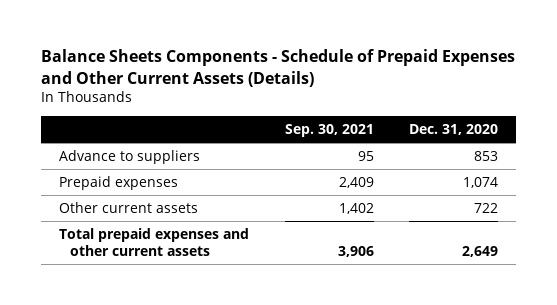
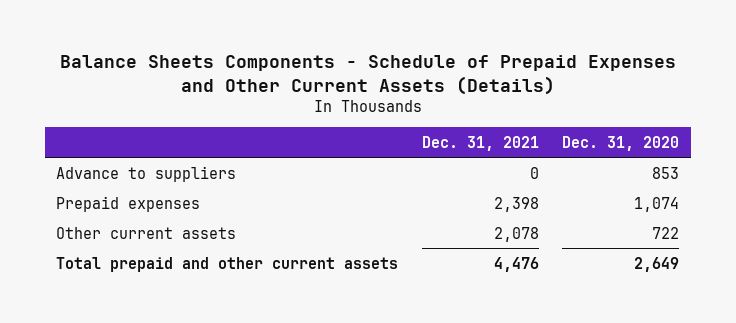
- | Sep. 30, 2021 | Dec. 31, 2020
+ | Dec. 31, 2021 | Dec. 31, 2020
- Total prepaid expenses and other current assets | 3,906 | 2,649
+ Total prepaid and other current assets | 4,476 | 2,649

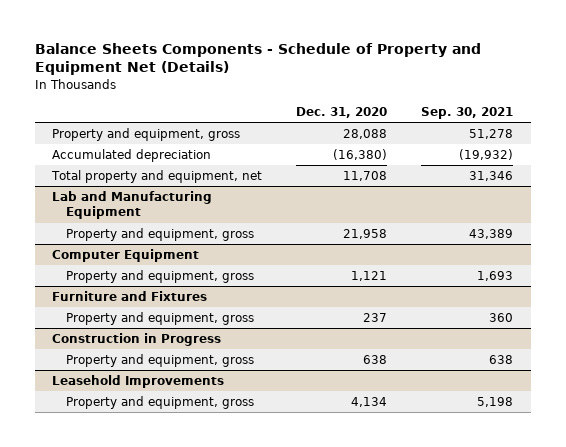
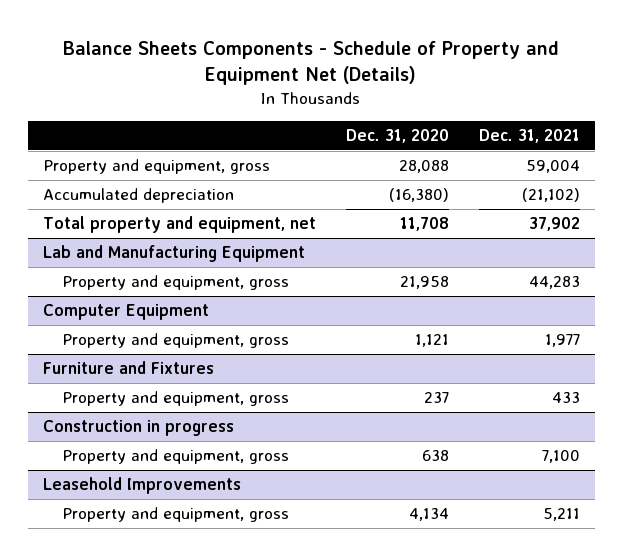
- | Dec. 31, 2020 | Sep. 30, 2021
+ | Dec. 31, 2020 | Dec. 31, 2021
- Construction in Progress
+ Construction in progress

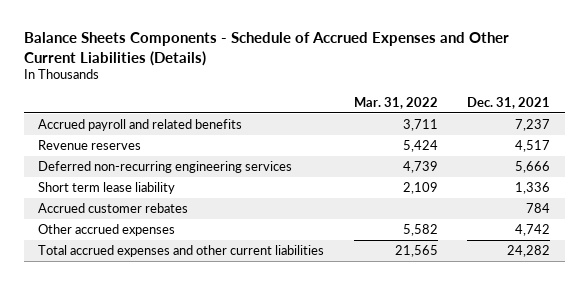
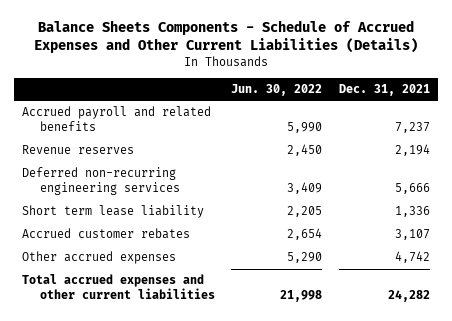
- | Mar. 31, 2022 | Dec. 31, 2021
+ | Jun. 30, 2022 | Dec. 31, 2021
- Revenue reserves | 5,424 | 4,517
+ Revenue reserves | 2,450 | 2,194
- Accrued customer rebates | | 784
+ Accrued customer rebates | 2,654 | 3,107

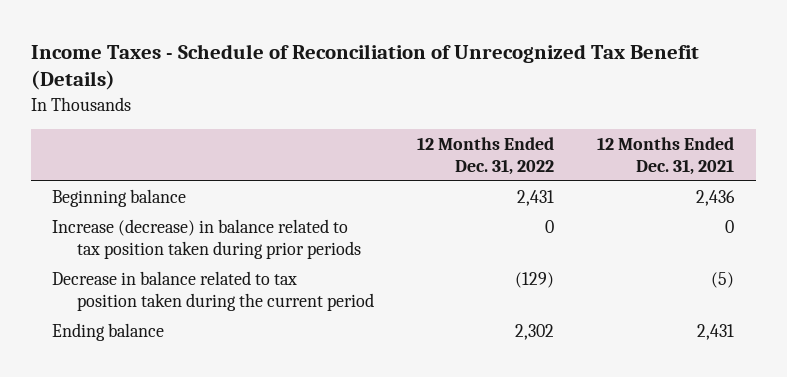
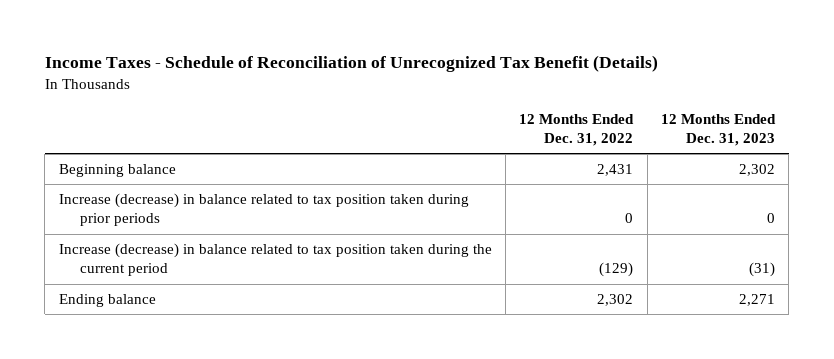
- | 12 Months Ended Dec. 31, 2022 | 12 Months Ended Dec. 31, 2021
+ | 12 Months Ended Dec. 31, 2022 | 12 Months Ended Dec. 31, 2023
- Decrease in balance related to tax position taken during the current period | (129) | (5)
+ Increase (decrease) in balance related to tax position taken during the current period | (129) | (31)

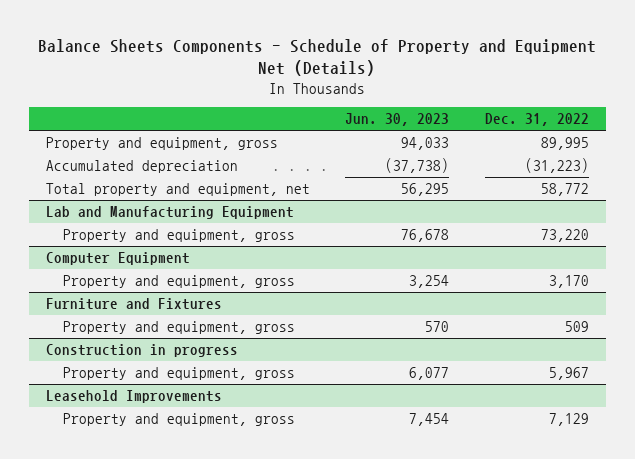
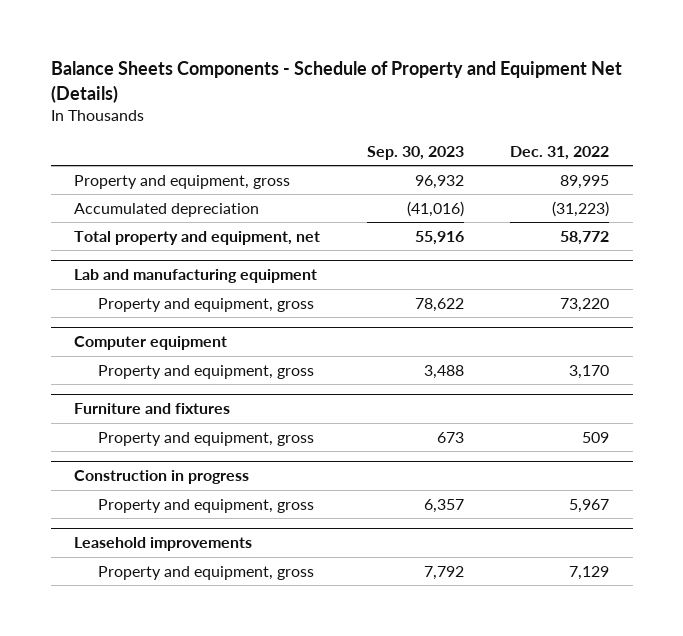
- | Jun. 30, 2023 | Dec. 31, 2022
+ | Sep. 30, 2023 | Dec. 31, 2022
- Lab and Manufacturing Equipment
+ Lab and manufacturing equipment
- Computer Equipment
+ Computer equipment
- Furniture and Fixtures
+ Furniture and fixtures
- Leasehold Improvements
+ Leasehold improvements

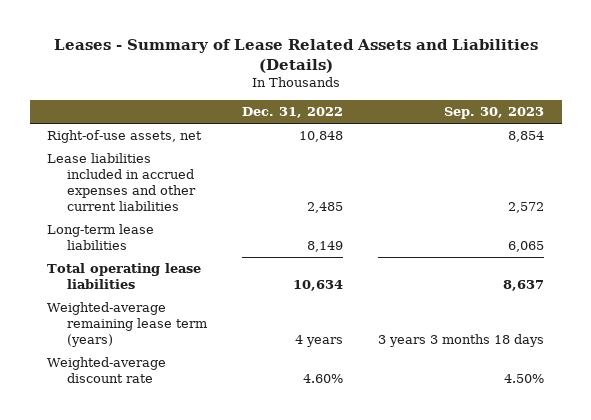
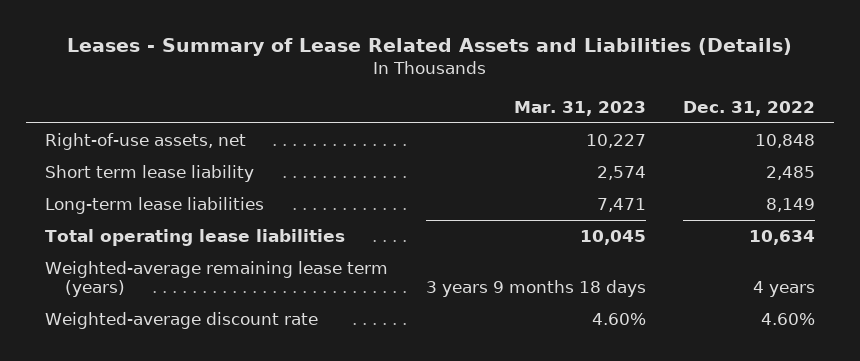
- | Dec. 31, 2022 | Sep. 30, 2023
+ | Mar. 31, 2023 | Dec. 31, 2022
- Lease liabilities included in accrued expenses and other current liabilities | 2,485 | 2,572
+ Short term lease liability | 2,574 | 2,485

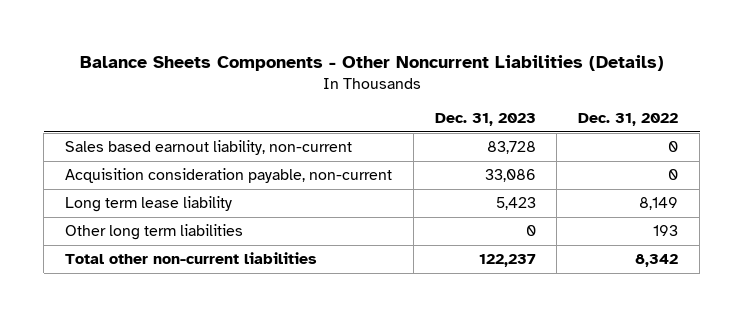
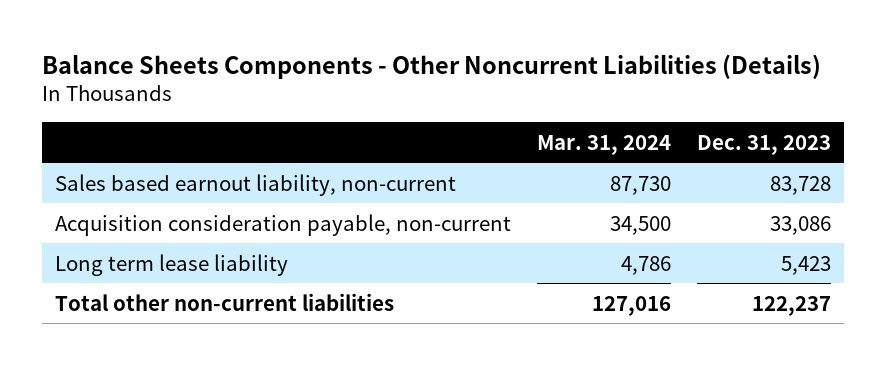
- | Dec. 31, 2023 | Dec. 31, 2022
+ | Mar. 31, 2024 | Dec. 31, 2023
- Other long term liabilities | 0 | 193

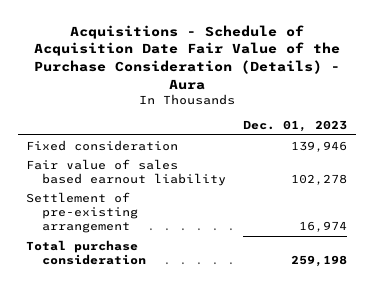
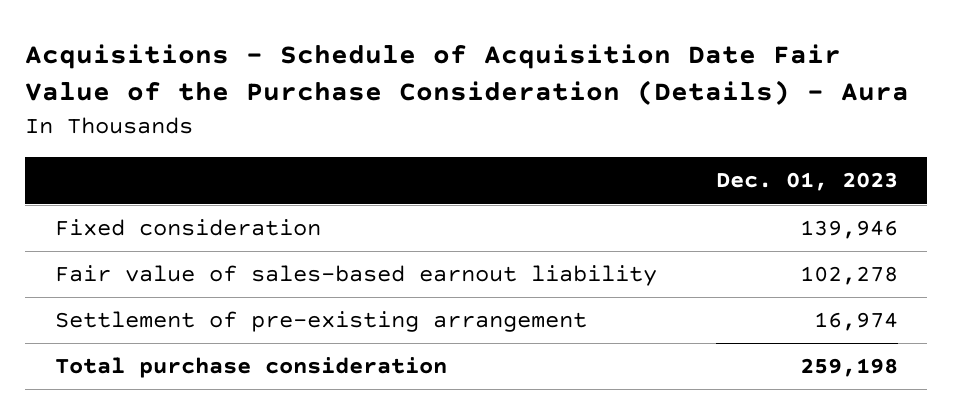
- Fair value of sales based earnout liability | 102,278
+ Fair value of sales-based earnout liability | 102,278

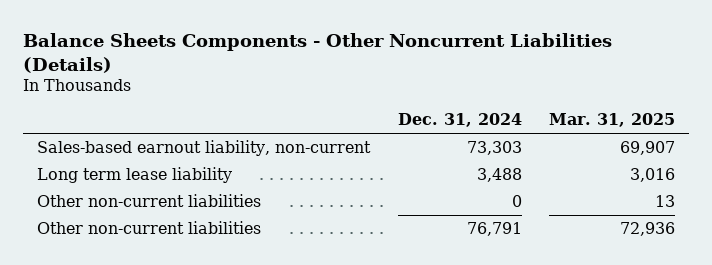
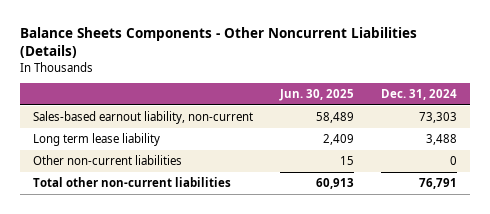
- | Dec. 31, 2024 | Mar. 31, 2025
+ | Jun. 30, 2025 | Dec. 31, 2024
- Other non-current liabilities | 76,791 | 72,936
+ Total other non-current liabilities | 60,913 | 76,791

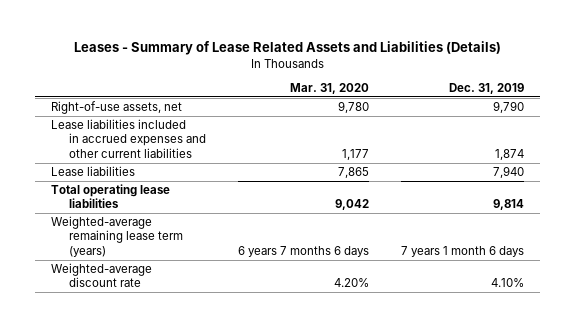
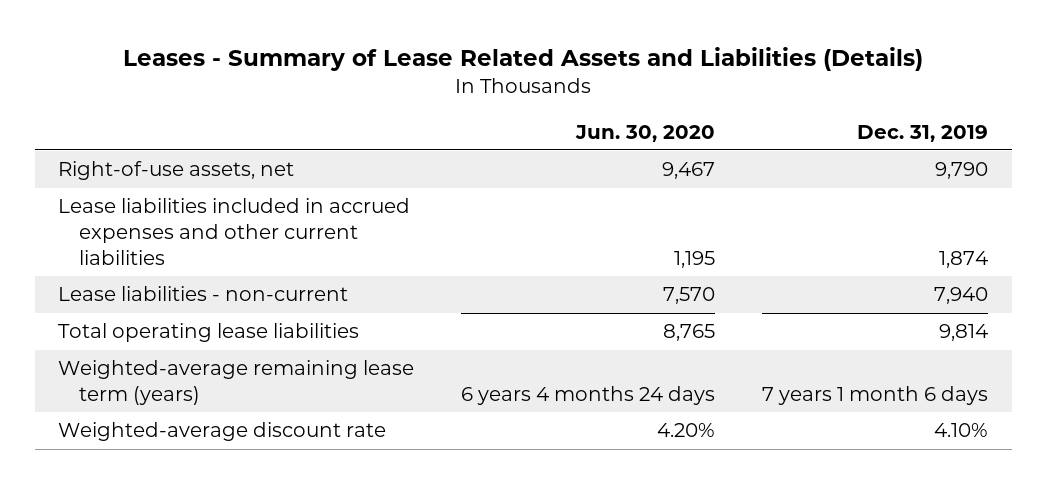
- | Mar. 31, 2020 | Dec. 31, 2019
+ | Jun. 30, 2020 | Dec. 31, 2019
- Lease liabilities | 7,865 | 7,940
+ Lease liabilities - non-current | 7,570 | 7,940

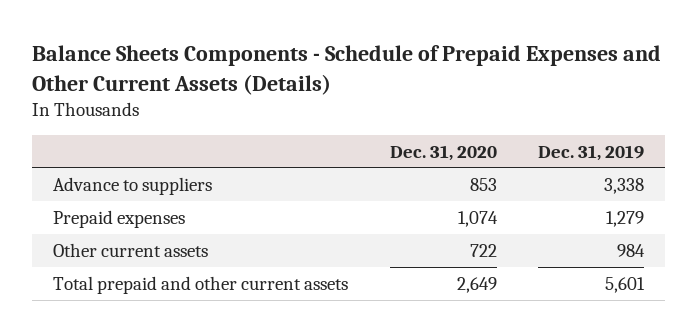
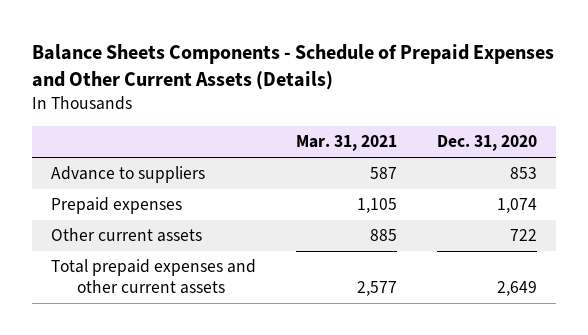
- | Dec. 31, 2020 | Dec. 31, 2019
+ | Mar. 31, 2021 | Dec. 31, 2020
- Total prepaid and other current assets | 2,649 | 5,601
+ Total prepaid expenses and other current assets | 2,577 | 2,649

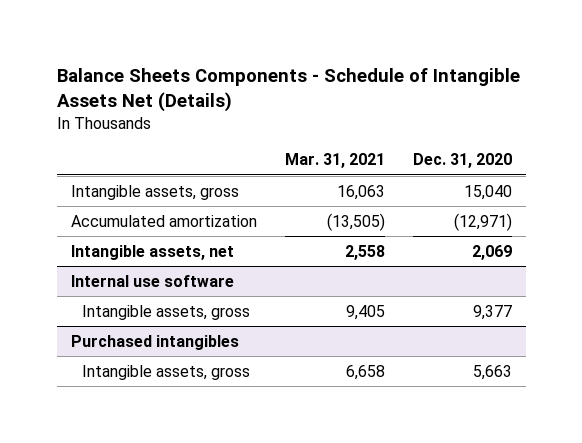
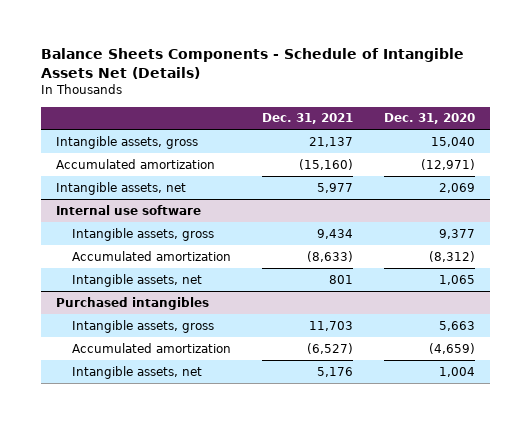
- | Mar. 31, 2021 | Dec. 31, 2020
+ | Dec. 31, 2021 | Dec. 31, 2020
@ Internal use software
+ Accumulated amortization | (8,633) | (8,312)
+ Intangible assets, net | 801 | 1,065
@ Purchased intangibles
+ Accumulated amortization | (6,527) | (4,659)
+ Intangible assets, net | 5,176 | 1,004

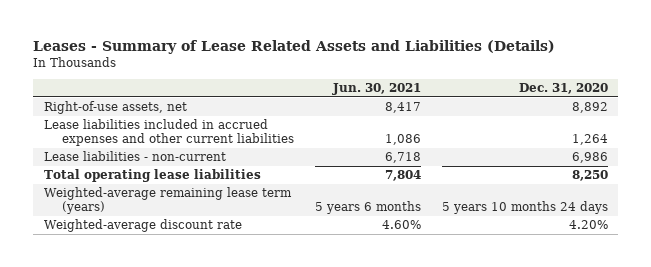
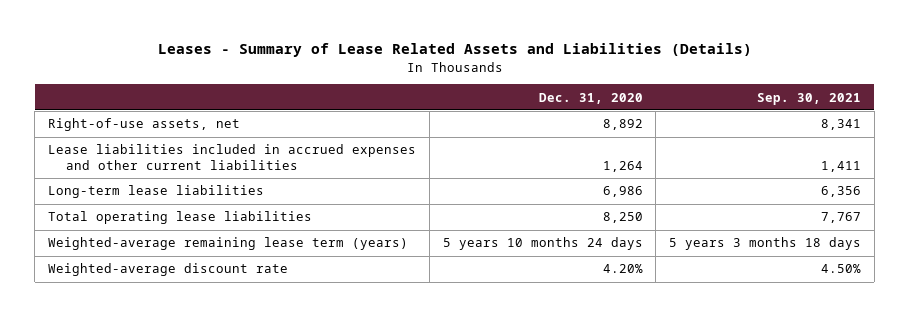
- | Jun. 30, 2021 | Dec. 31, 2020
+ | Dec. 31, 2020 | Sep. 30, 2021
- Lease liabilities - non-current | 6,718 | 6,986
+ Long-term lease liabilities | 6,986 | 6,356

